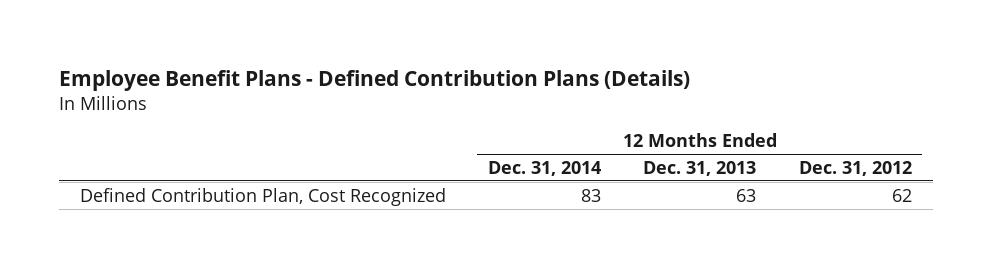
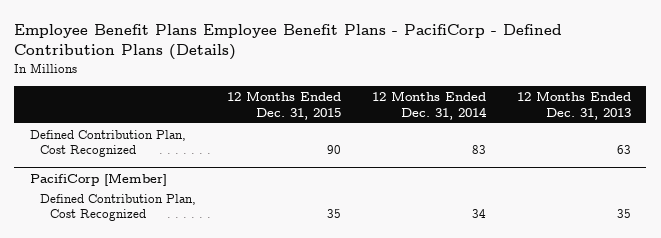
- Employee Benefit Plans - Defined Contribution Plans (Details)
+ Employee Benefit Plans Employee Benefit Plans - PacifiCorp - Defined Contribution Plans (Details)
- | 12 Months Ended Dec. 31, 2014 | 12 Months Ended Dec. 31, 2013 | 12 Months Ended Dec. 31, 2012
+ | 12 Months Ended Dec. 31, 2015 | 12 Months Ended Dec. 31, 2014 | 12 Months Ended Dec. 31, 2013
+ PacifiCorp [Member]
+ Defined Contribution Plan, Cost Recognized | 35 | 34 | 35

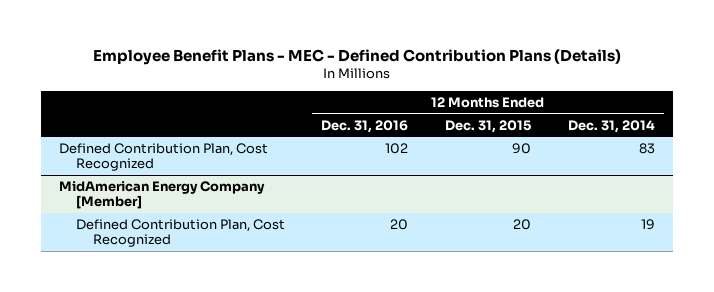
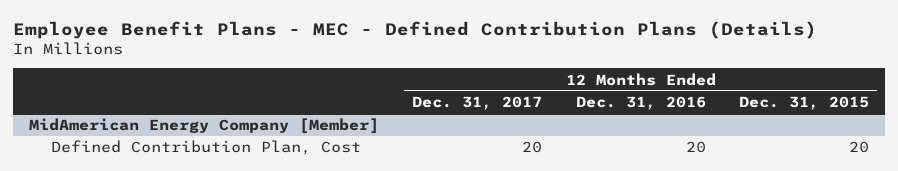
- | 12 Months Ended Dec. 31, 2016 | 12 Months Ended Dec. 31, 2015 | 12 Months Ended Dec. 31, 2014
+ | 12 Months Ended Dec. 31, 2017 | 12 Months Ended Dec. 31, 2016 | 12 Months Ended Dec. 31, 2015
- Defined Contribution Plan, Cost Recognized | 102 | 90 | 83
@ MidAmerican Energy Company [Member]
- Defined Contribution Plan, Cost Recognized | 20 | 20 | 19
+ Defined Contribution Plan, Cost | 20 | 20 | 20

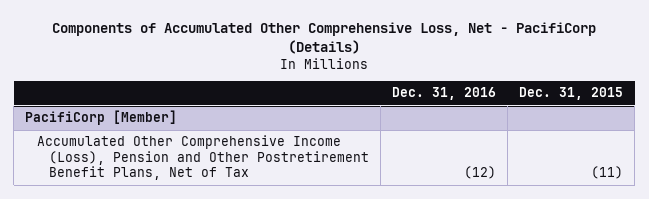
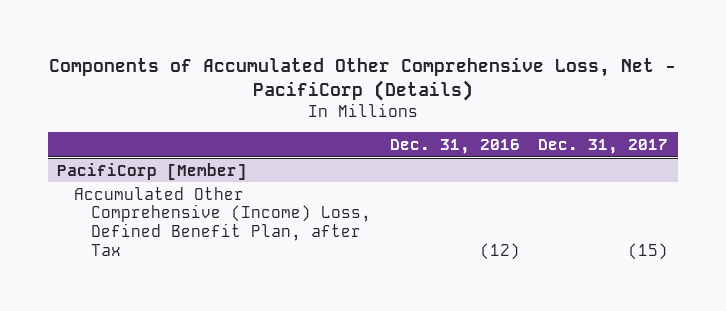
- | Dec. 31, 2016 | Dec. 31, 2015
+ | Dec. 31, 2016 | Dec. 31, 2017
@ PacifiCorp [Member]
- Accumulated Other Comprehensive Income (Loss), Pension and Other Postretirement Benefit Plans, Net of Tax | (12) | (11)
+ Accumulated Other Comprehensive (Income) Loss, Defined Benefit Plan, after Tax | (12) | (15)

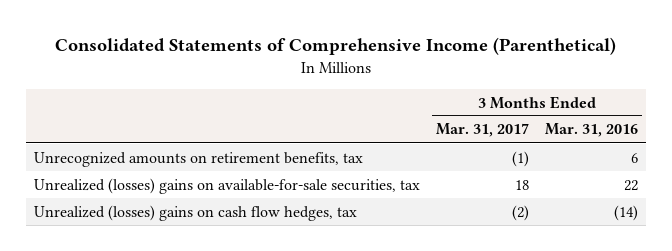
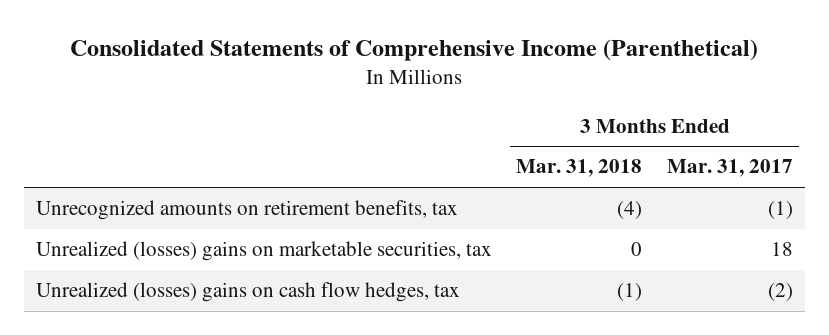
- | 3 Months Ended Mar. 31, 2017 | 3 Months Ended Mar. 31, 2016
+ | 3 Months Ended Mar. 31, 2018 | 3 Months Ended Mar. 31, 2017
- Unrealized (losses) gains on available-for-sale securities, tax | 18 | 22
+ Unrealized (losses) gains on marketable securities, tax | 0 | 18

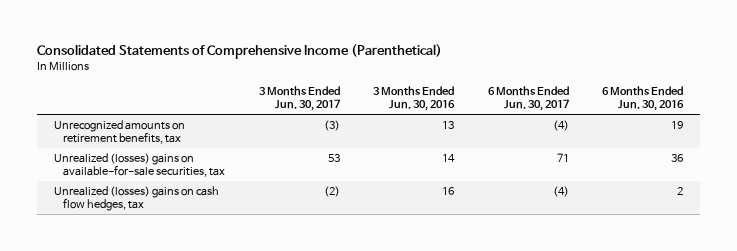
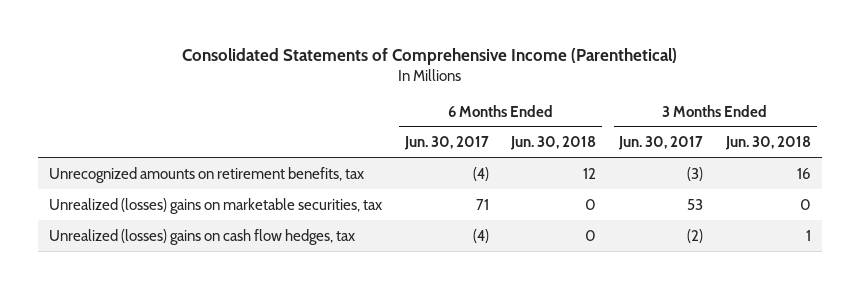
- | 3 Months Ended Jun. 30, 2017 | 3 Months Ended Jun. 30, 2016 | 6 Months Ended Jun. 30, 2017 | 6 Months Ended Jun. 30, 2016
+ | 6 Months Ended Jun. 30, 2017 | 6 Months Ended Jun. 30, 2018 | 3 Months Ended Jun. 30, 2017 | 3 Months Ended Jun. 30, 2018
- Unrealized (losses) gains on available-for-sale securities, tax | 53 | 14 | 71 | 36
+ Unrealized (losses) gains on marketable securities, tax | 71 | 0 | 53 | 0

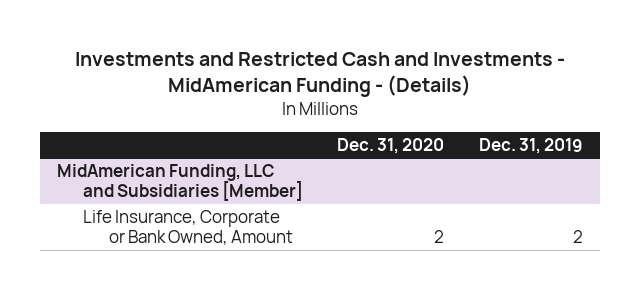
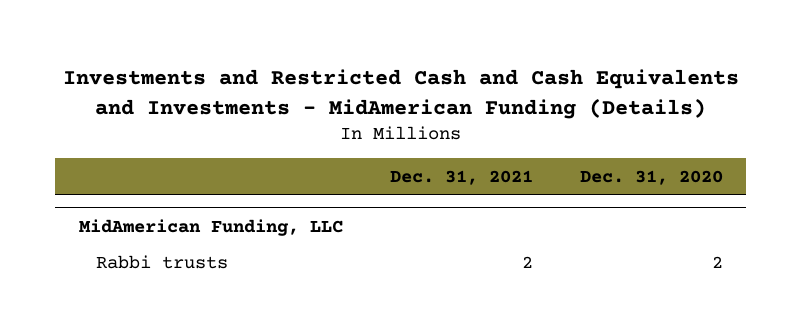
- Investments and Restricted Cash and Investments - MidAmerican Funding - (Details)
+ Investments and Restricted Cash and Cash Equivalents and Investments - MidAmerican Funding (Details)
- | Dec. 31, 2020 | Dec. 31, 2019
+ | Dec. 31, 2021 | Dec. 31, 2020
- MidAmerican Funding, LLC and Subsidiaries [Member]
- Life Insurance, Corporate or Bank Owned, Amount | 2 | 2
+ MidAmerican Funding, LLC
+ Rabbi trusts | 2 | 2

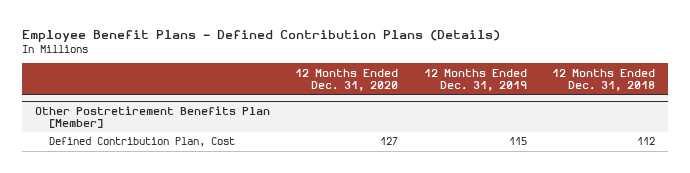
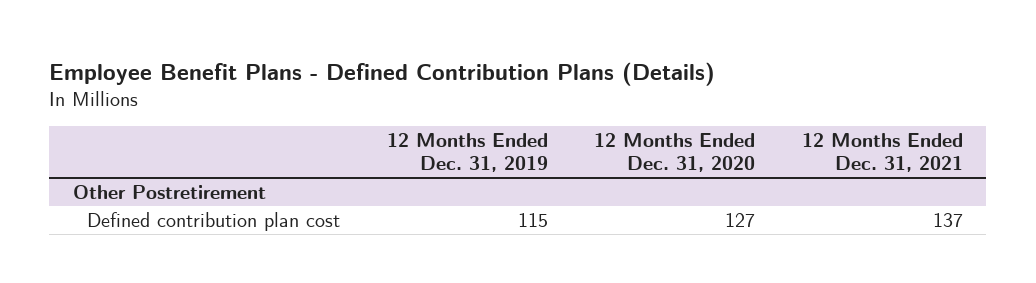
- | 12 Months Ended Dec. 31, 2020 | 12 Months Ended Dec. 31, 2019 | 12 Months Ended Dec. 31, 2018
+ | 12 Months Ended Dec. 31, 2019 | 12 Months Ended Dec. 31, 2020 | 12 Months Ended Dec. 31, 2021
- Other Postretirement Benefits Plan [Member]
- Defined Contribution Plan, Cost | 127 | 115 | 112
+ Other Postretirement
+ Defined contribution plan cost | 115 | 127 | 137

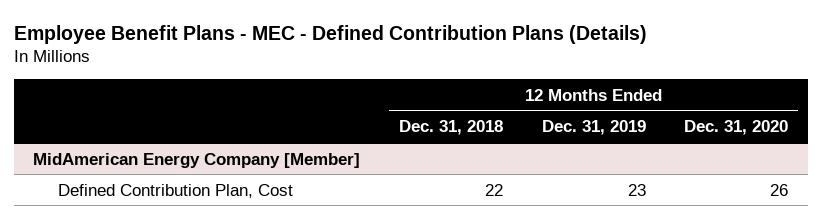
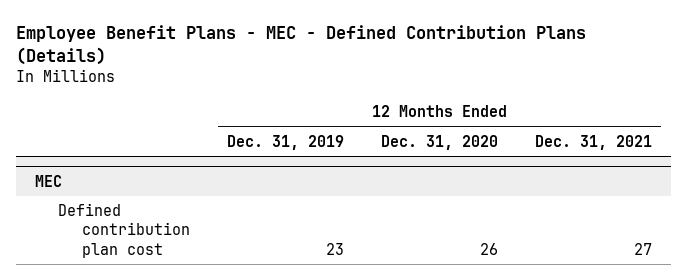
- | 12 Months Ended Dec. 31, 2018 | 12 Months Ended Dec. 31, 2019 | 12 Months Ended Dec. 31, 2020
+ | 12 Months Ended Dec. 31, 2019 | 12 Months Ended Dec. 31, 2020 | 12 Months Ended Dec. 31, 2021
- MidAmerican Energy Company [Member]
- Defined Contribution Plan, Cost | 22 | 23 | 26
+ MEC
+ Defined contribution plan cost | 23 | 26 | 27

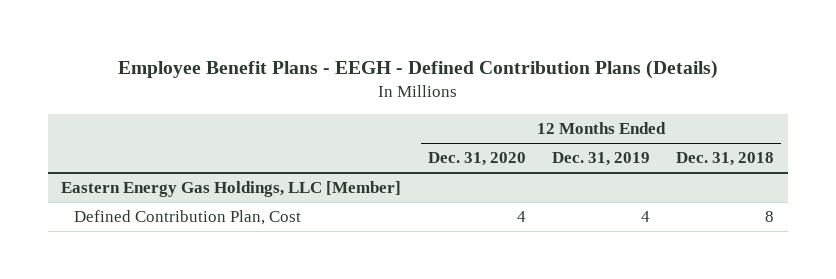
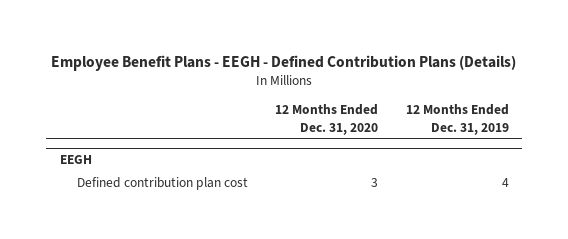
- | 12 Months Ended Dec. 31, 2020 | 12 Months Ended Dec. 31, 2019 | 12 Months Ended Dec. 31, 2018
+ | 12 Months Ended Dec. 31, 2020 | 12 Months Ended Dec. 31, 2019
- Eastern Energy Gas Holdings, LLC [Member]
- Defined Contribution Plan, Cost | 4 | 4 | 8
+ EEGH
+ Defined contribution plan cost | 3 | 4

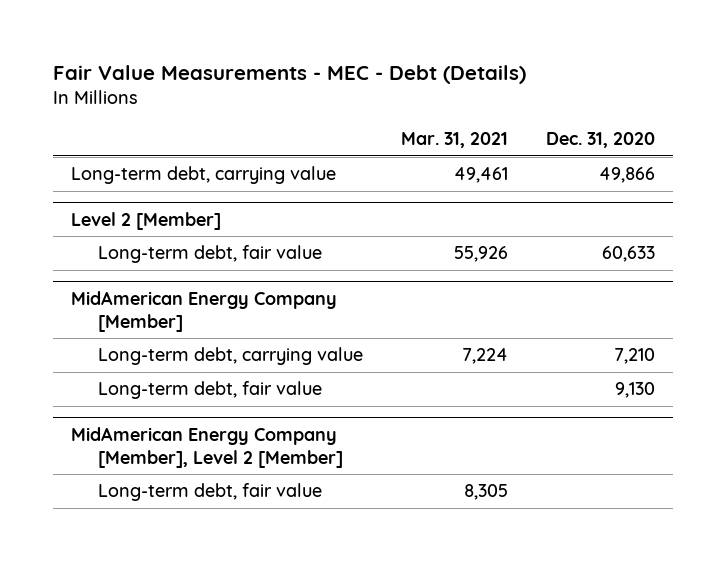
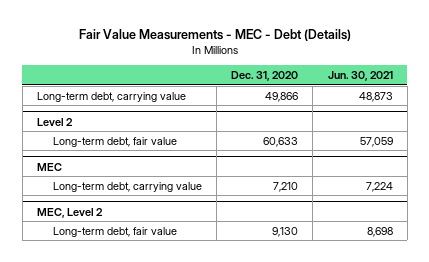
- | Mar. 31, 2021 | Dec. 31, 2020
+ | Dec. 31, 2020 | Jun. 30, 2021
- Level 2 [Member]
+ Level 2
- MidAmerican Energy Company [Member]
+ MEC
+ MEC, Level 2
- MidAmerican Energy Company [Member], Level 2 [Member]
- Long-term debt, fair value | 8,305 |

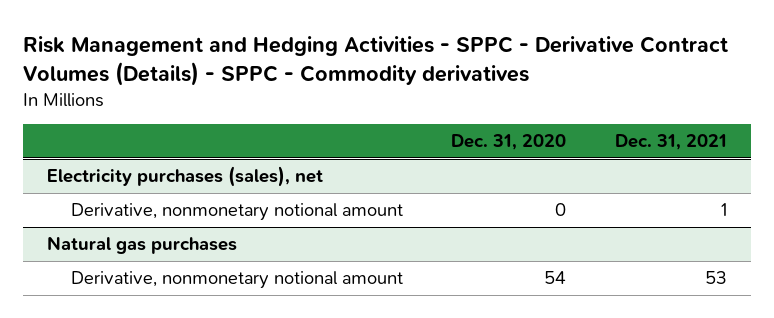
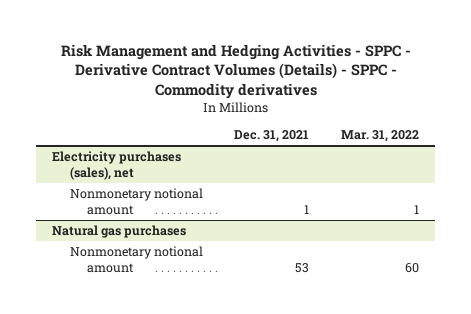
- | Dec. 31, 2020 | Dec. 31, 2021
+ | Dec. 31, 2021 | Mar. 31, 2022
@ Electricity purchases (sales), net
- Derivative, nonmonetary notional amount | 0 | 1
+ Nonmonetary notional amount | 1 | 1
@ Natural gas purchases
- Derivative, nonmonetary notional amount | 54 | 53
+ Nonmonetary notional amount | 53 | 60

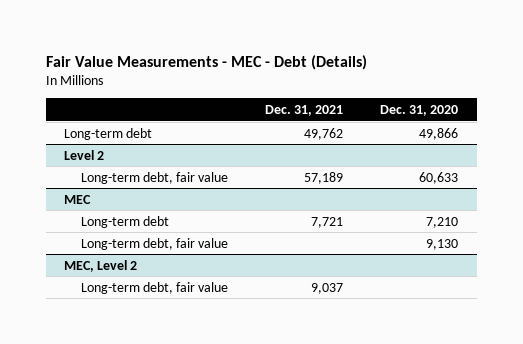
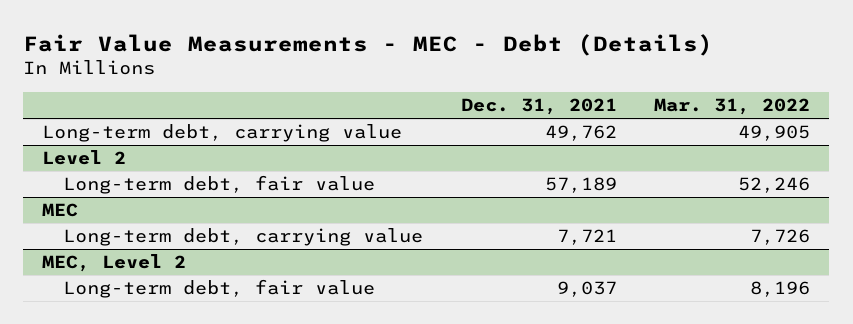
- | Dec. 31, 2021 | Dec. 31, 2020
+ | Dec. 31, 2021 | Mar. 31, 2022
- Long-term debt | 49,762 | 49,866
+ Long-term debt, carrying value | 49,762 | 49,905
@ MEC
- Long-term debt | 7,721 | 7,210
- Long-term debt, fair value | | 9,130
+ Long-term debt, carrying value | 7,721 | 7,726

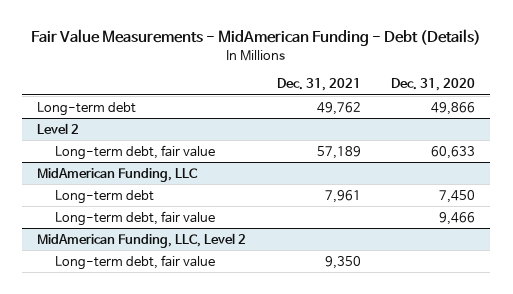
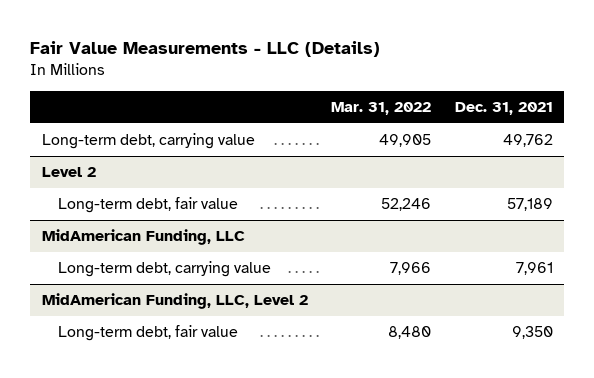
- Fair Value Measurements - MidAmerican Funding - Debt (Details)
+ Fair Value Measurements - LLC (Details)
- | Dec. 31, 2021 | Dec. 31, 2020
+ | Mar. 31, 2022 | Dec. 31, 2021
- Long-term debt | 49,762 | 49,866
+ Long-term debt, carrying value | 49,905 | 49,762
@ MidAmerican Funding, LLC
- Long-term debt | 7,961 | 7,450
- Long-term debt, fair value | | 9,466
+ Long-term debt, carrying value | 7,966 | 7,961

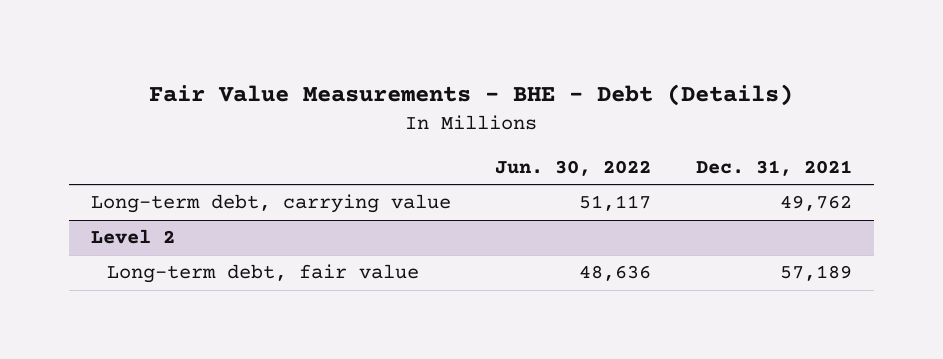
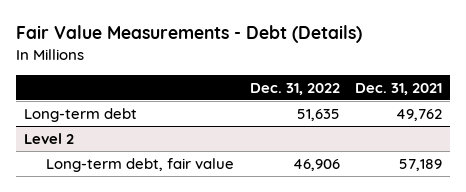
- Fair Value Measurements - BHE - Debt (Details)
+ Fair Value Measurements - Debt (Details)
- | Jun. 30, 2022 | Dec. 31, 2021
+ | Dec. 31, 2022 | Dec. 31, 2021
- Long-term debt, carrying value | 51,117 | 49,762
+ Long-term debt | 51,635 | 49,762

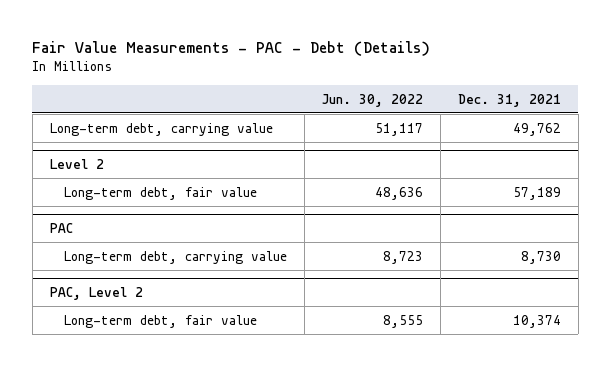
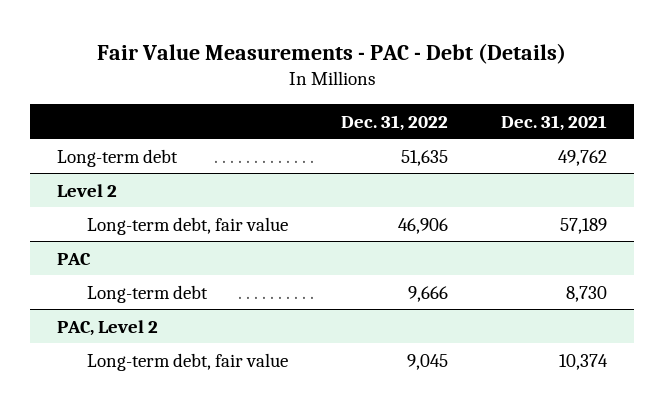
- | Jun. 30, 2022 | Dec. 31, 2021
+ | Dec. 31, 2022 | Dec. 31, 2021
- Long-term debt, carrying value | 51,117 | 49,762
+ Long-term debt | 51,635 | 49,762
@ PAC
- Long-term debt, carrying value | 8,723 | 8,730
+ Long-term debt | 9,666 | 8,730

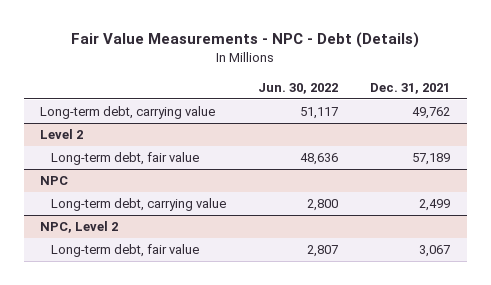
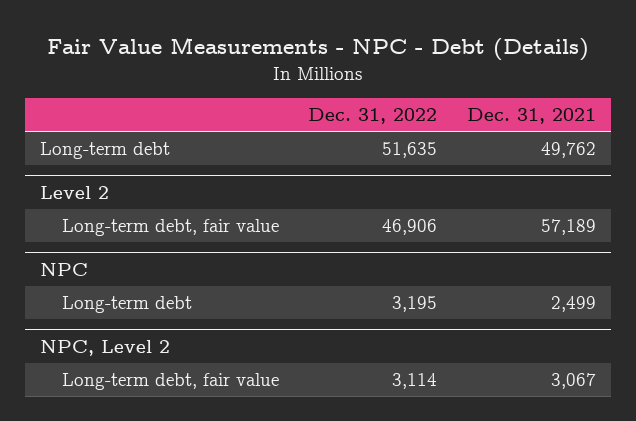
- | Jun. 30, 2022 | Dec. 31, 2021
+ | Dec. 31, 2022 | Dec. 31, 2021
- Long-term debt, carrying value | 51,117 | 49,762
+ Long-term debt | 51,635 | 49,762
@ NPC
- Long-term debt, carrying value | 2,800 | 2,499
+ Long-term debt | 3,195 | 2,499

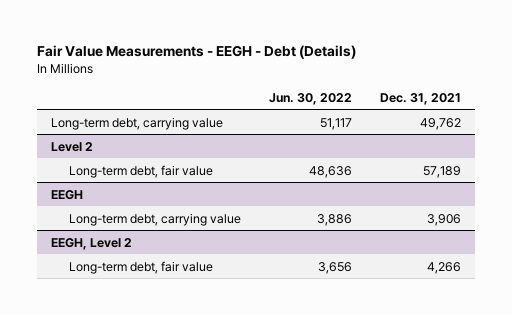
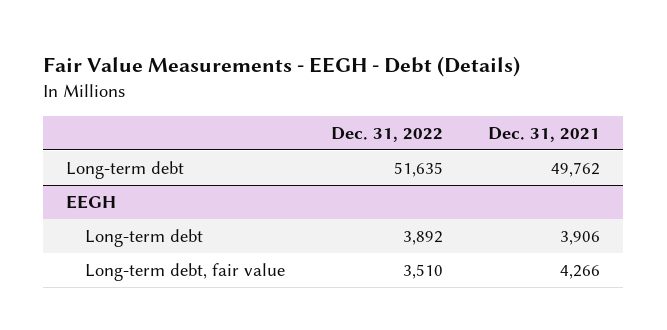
- | Jun. 30, 2022 | Dec. 31, 2021
+ | Dec. 31, 2022 | Dec. 31, 2021
- Long-term debt, carrying value | 51,117 | 49,762
- Level 2
- Long-term debt, fair value | 48,636 | 57,189
+ Long-term debt | 51,635 | 49,762
@ EEGH
- Long-term debt, carrying value | 3,886 | 3,906
- EEGH, Level 2
@ EEGH
+ Long-term debt | 3,892 | 3,906

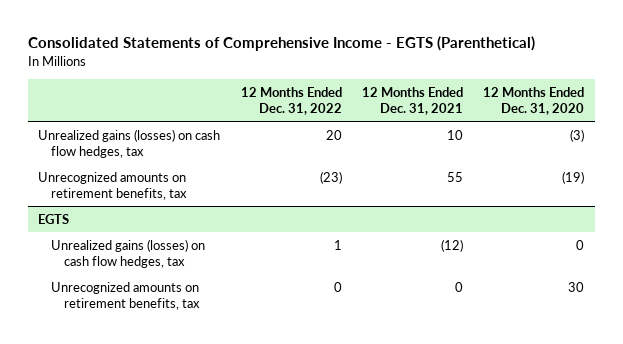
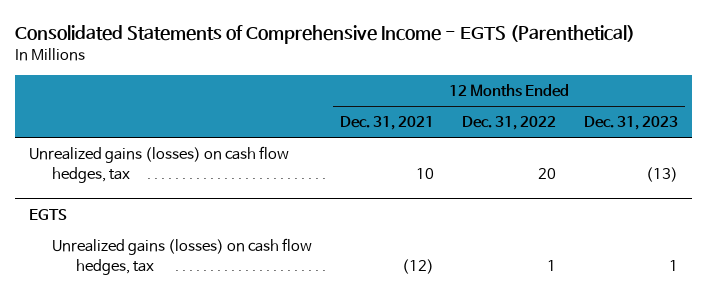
- | 12 Months Ended Dec. 31, 2022 | 12 Months Ended Dec. 31, 2021 | 12 Months Ended Dec. 31, 2020
+ | 12 Months Ended Dec. 31, 2021 | 12 Months Ended Dec. 31, 2022 | 12 Months Ended Dec. 31, 2023
- Unrecognized amounts on retirement benefits, tax | (23) | 55 | (19)
@ EGTS
- Unrecognized amounts on retirement benefits, tax | 0 | 0 | 30

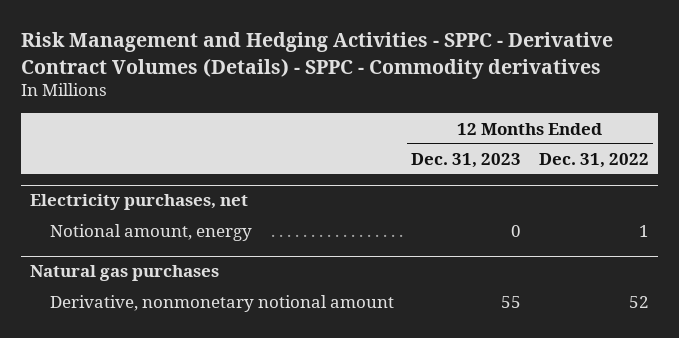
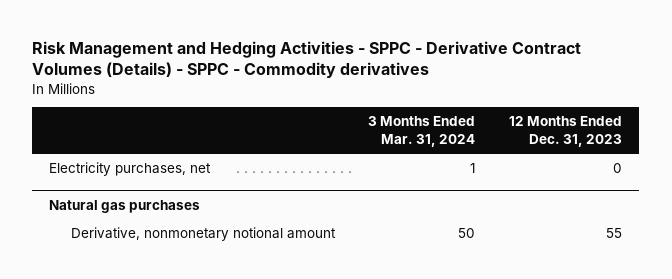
- | 12 Months Ended Dec. 31, 2023 | 12 Months Ended Dec. 31, 2022
+ | 3 Months Ended Mar. 31, 2024 | 12 Months Ended Dec. 31, 2023
- Electricity purchases, net
- Notional amount, energy | 0 | 1
+ Electricity purchases, net | 1 | 0

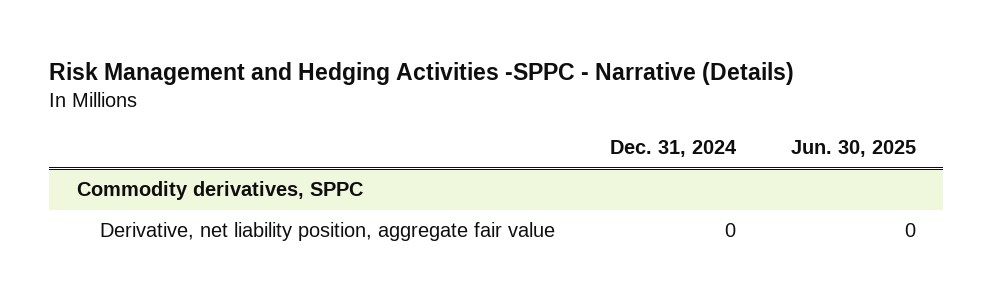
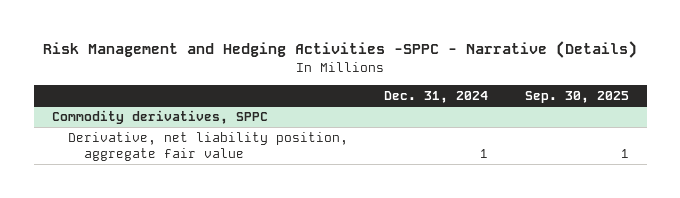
- | Dec. 31, 2024 | Jun. 30, 2025
+ | Dec. 31, 2024 | Sep. 30, 2025
@ Commodity derivatives, SPPC
- Derivative, net liability position, aggregate fair value | 0 | 0
+ Derivative, net liability position, aggregate fair value | 1 | 1

